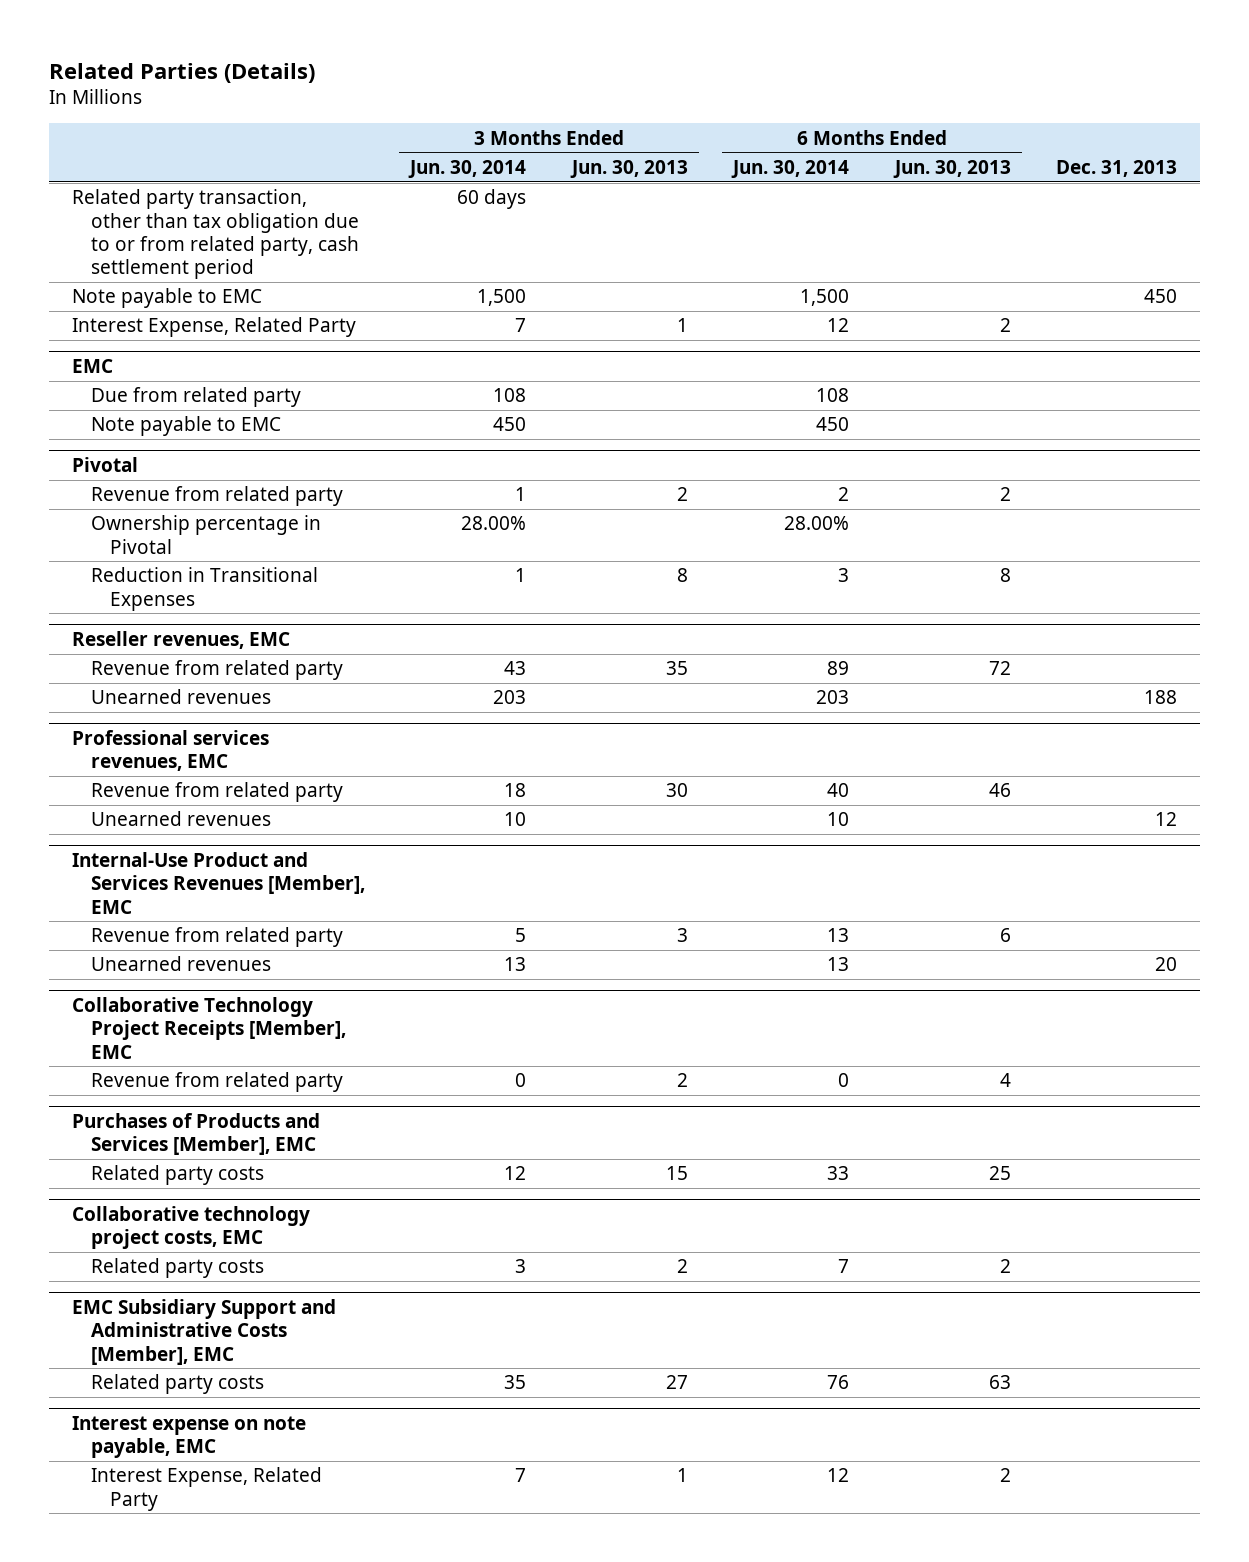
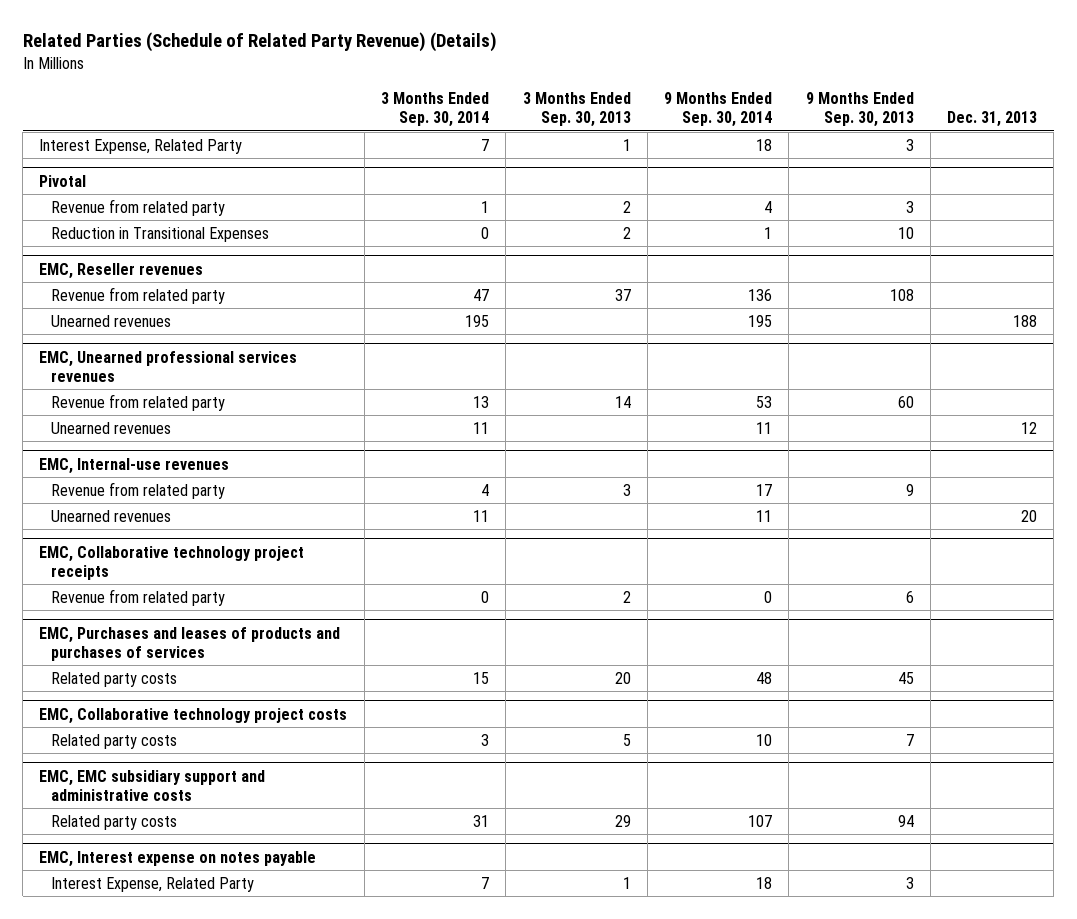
- Related Parties (Details)
+ Related Parties (Schedule of Related Party Revenue) (Details)
- | 3 Months Ended Jun. 30, 2014 | 3 Months Ended Jun. 30, 2013 | 6 Months Ended Jun. 30, 2014 | 6 Months Ended Jun. 30, 2013 | Dec. 31, 2013
+ | 3 Months Ended Sep. 30, 2014 | 3 Months Ended Sep. 30, 2013 | 9 Months Ended Sep. 30, 2014 | 9 Months Ended Sep. 30, 2013 | Dec. 31, 2013
- Related party transaction, other than tax obligation due to or from related party, cash settlement period | 60 days | | | |
- Note payable to EMC | 1,500 | | 1,500 | | 450
- EMC
- Due from related party | 108 | | 108 | |
- Note payable to EMC | 450 | | 450 | |
@ Pivotal
- Ownership percentage in Pivotal | 28.00% | | 28.00% | |
- Reseller revenues, EMC
+ EMC, Reseller revenues
- Professional services revenues, EMC
+ EMC, Unearned professional services revenues
- Internal-Use Product and Services Revenues [Member], EMC
+ EMC, Internal-use revenues
- Collaborative Technology Project Receipts [Member], EMC
+ EMC, Collaborative technology project receipts
- Purchases of Products and Services [Member], EMC
+ EMC, Purchases and leases of products and purchases of services
- Collaborative technology project costs, EMC
+ EMC, Collaborative technology project costs
- EMC Subsidiary Support and Administrative Costs [Member], EMC
+ EMC, EMC subsidiary support and administrative costs
- Interest expense on note payable, EMC
+ EMC, Interest expense on notes payable

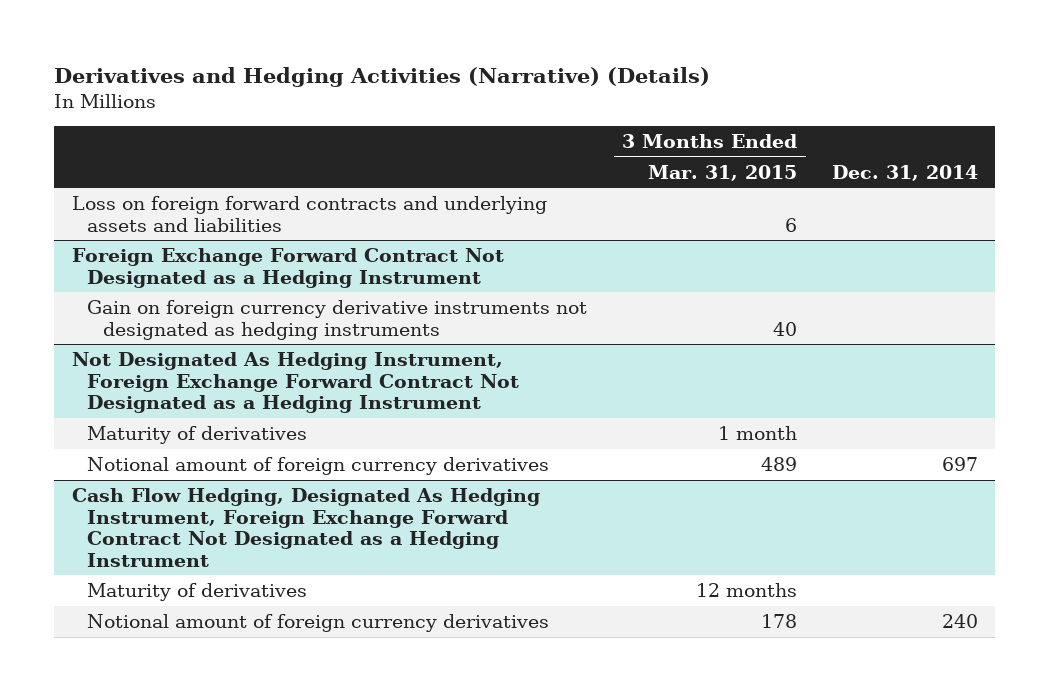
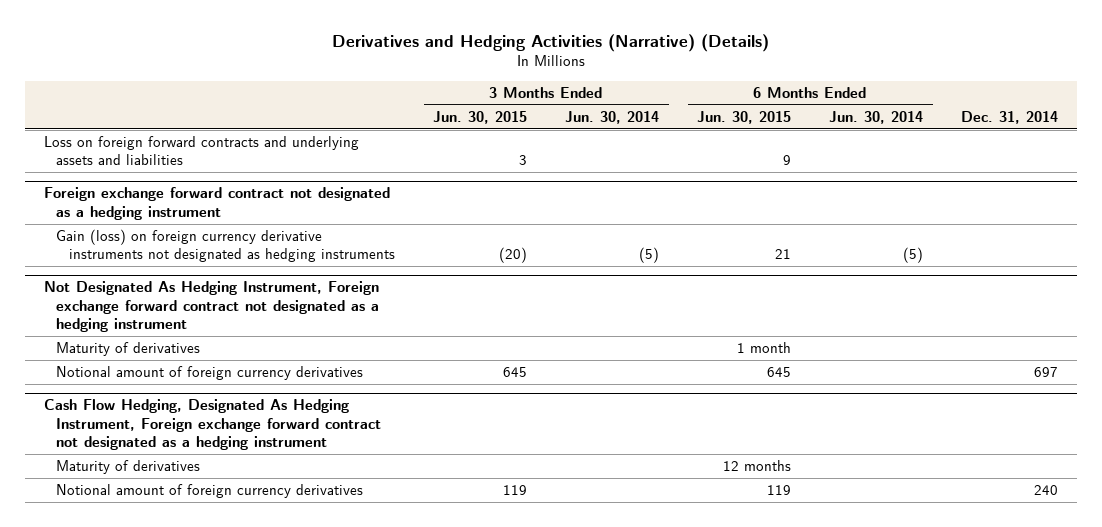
- | 3 Months Ended Mar. 31, 2015 | Dec. 31, 2014
+ | 3 Months Ended Jun. 30, 2015 | 3 Months Ended Jun. 30, 2014 | 6 Months Ended Jun. 30, 2015 | 6 Months Ended Jun. 30, 2014 | Dec. 31, 2014
- Foreign Exchange Forward Contract Not Designated as a Hedging Instrument
- Gain on foreign currency derivative instruments not designated as hedging instruments | 40 |
- Not Designated As Hedging Instrument, Foreign Exchange Forward Contract Not Designated as a Hedging Instrument
+ Foreign exchange forward contract not designated as a hedging instrument
+ Gain (loss) on foreign currency derivative instruments not designated as hedging instruments | (20) | (5) | 21 | (5) |
+ Not Designated As Hedging Instrument, Foreign exchange forward contract not designated as a hedging instrument
- Cash Flow Hedging, Designated As Hedging Instrument, Foreign Exchange Forward Contract Not Designated as a Hedging Instrument
+ Cash Flow Hedging, Designated As Hedging Instrument, Foreign exchange forward contract not designated as a hedging instrument

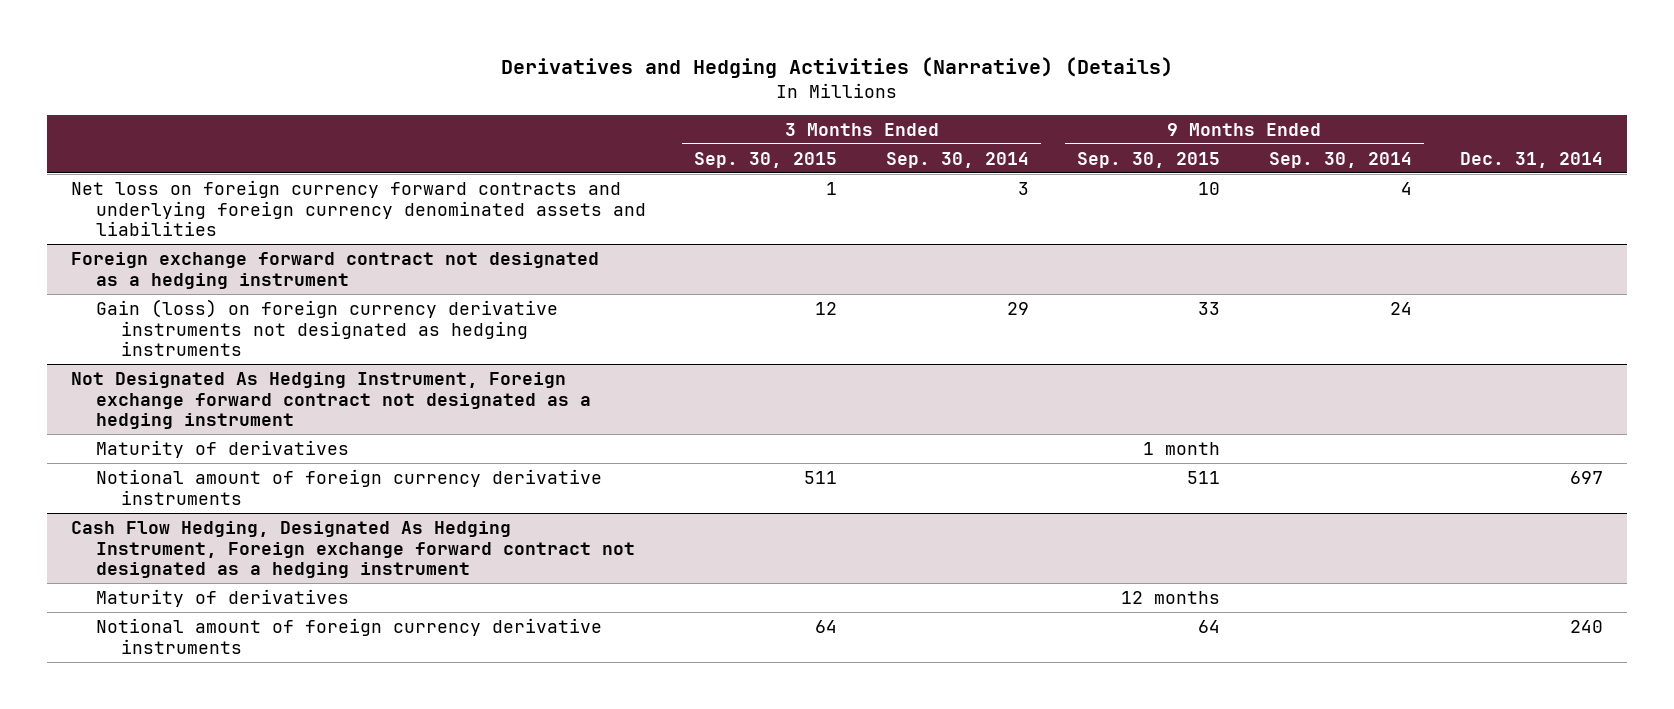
- | 3 Months Ended Jun. 30, 2015 | 3 Months Ended Jun. 30, 2014 | 6 Months Ended Jun. 30, 2015 | 6 Months Ended Jun. 30, 2014 | Dec. 31, 2014
+ | 3 Months Ended Sep. 30, 2015 | 3 Months Ended Sep. 30, 2014 | 9 Months Ended Sep. 30, 2015 | 9 Months Ended Sep. 30, 2014 | Dec. 31, 2014
- Loss on foreign forward contracts and underlying assets and liabilities | 3 | | 9 | |
+ Net loss on foreign currency forward contracts and underlying foreign currency denominated assets and liabilities | 1 | 3 | 10 | 4 |
@ Not Designated As Hedging Instrument, Foreign exchange forward contract not designated as a hedging instrument
- Notional amount of foreign currency derivatives | 645 | | 645 | | 697
+ Notional amount of foreign currency derivative instruments | 511 | | 511 | | 697
@ Cash Flow Hedging, Designated As Hedging Instrument, Foreign exchange forward contract not designated as a hedging instrument
- Notional amount of foreign currency derivatives | 119 | | 119 | | 240
+ Notional amount of foreign currency derivative instruments | 64 | | 64 | | 240

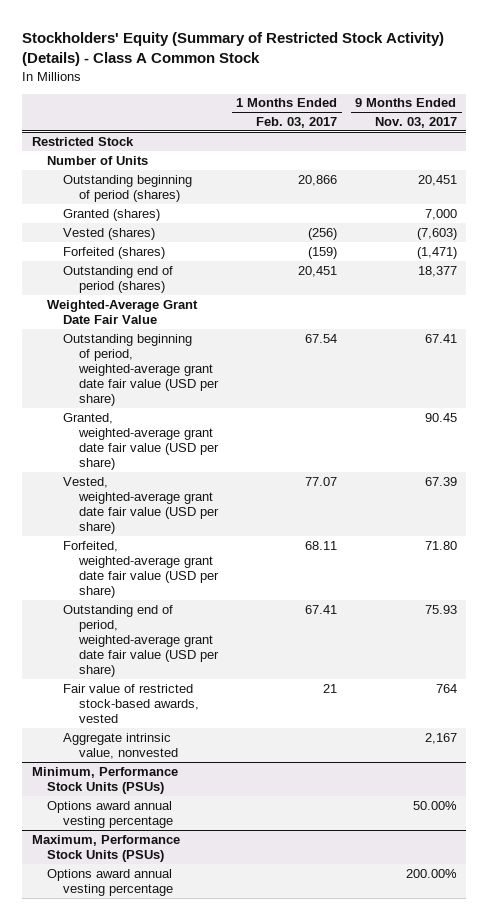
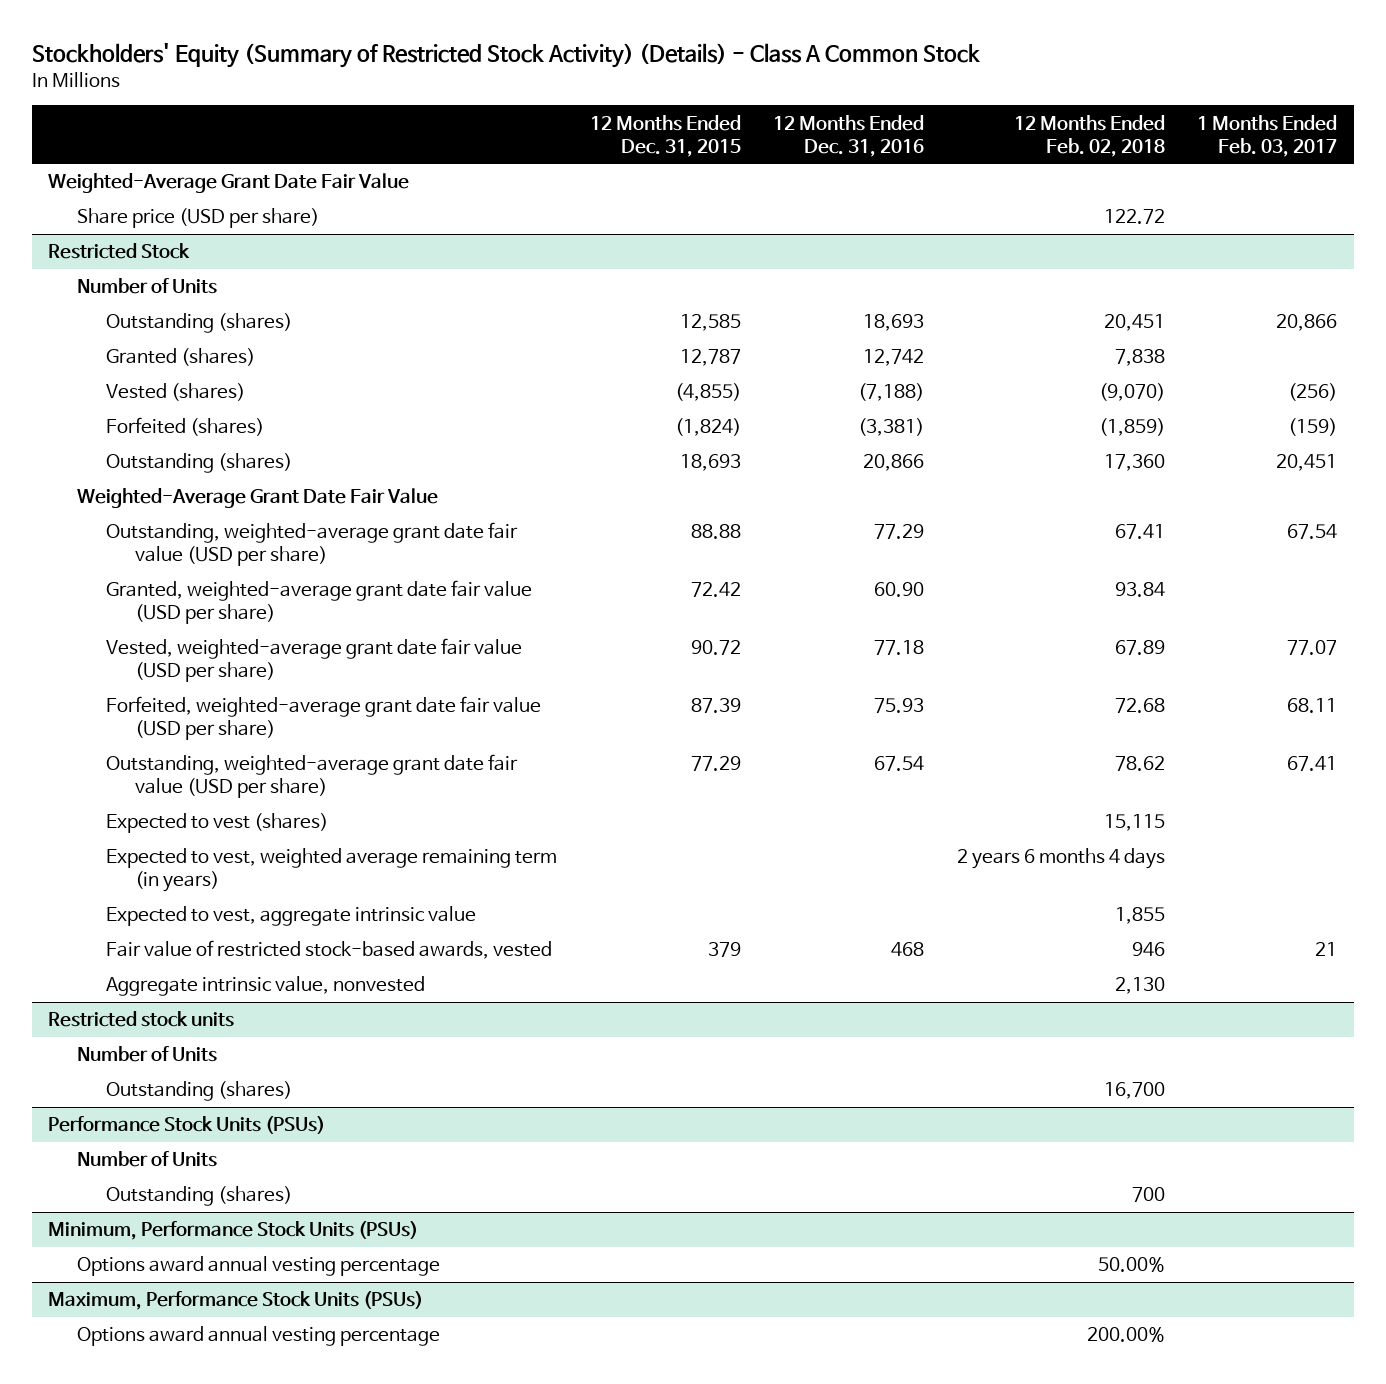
- | 1 Months Ended Feb. 03, 2017 | 9 Months Ended Nov. 03, 2017
+ | 12 Months Ended Dec. 31, 2015 | 12 Months Ended Dec. 31, 2016 | 12 Months Ended Feb. 02, 2018 | 1 Months Ended Feb. 03, 2017
+ Weighted-Average Grant Date Fair Value
+ Share price (USD per share) | | | 122.72 |
@ Restricted Stock
- Outstanding beginning of period (shares) | 20,866 | 20,451
+ Outstanding (shares) | 12,585 | 18,693 | 20,451 | 20,866
- Outstanding end of period (shares) | 20,451 | 18,377
+ Outstanding (shares) | 18,693 | 20,866 | 17,360 | 20,451
- Outstanding beginning of period, weighted-average grant date fair value (USD per share) | 67.54 | 67.41
+ Outstanding, weighted-average grant date fair value (USD per share) | 88.88 | 77.29 | 67.41 | 67.54
- Outstanding end of period, weighted-average grant date fair value (USD per share) | 67.41 | 75.93
+ Outstanding, weighted-average grant date fair value (USD per share) | 77.29 | 67.54 | 78.62 | 67.41
+ Expected to vest (shares) | | | 15,115 |
+ Expected to vest, weighted average remaining term (in years) | | | 2 years 6 months 4 days |
+ Expected to vest, aggregate intrinsic value | | | 1,855 |
+ Restricted stock units
+ Number of Units
+ Outstanding (shares) | | | 16,700 |
+ Performance Stock Units (PSUs)
+ Number of Units
+ Outstanding (shares) | | | 700 |

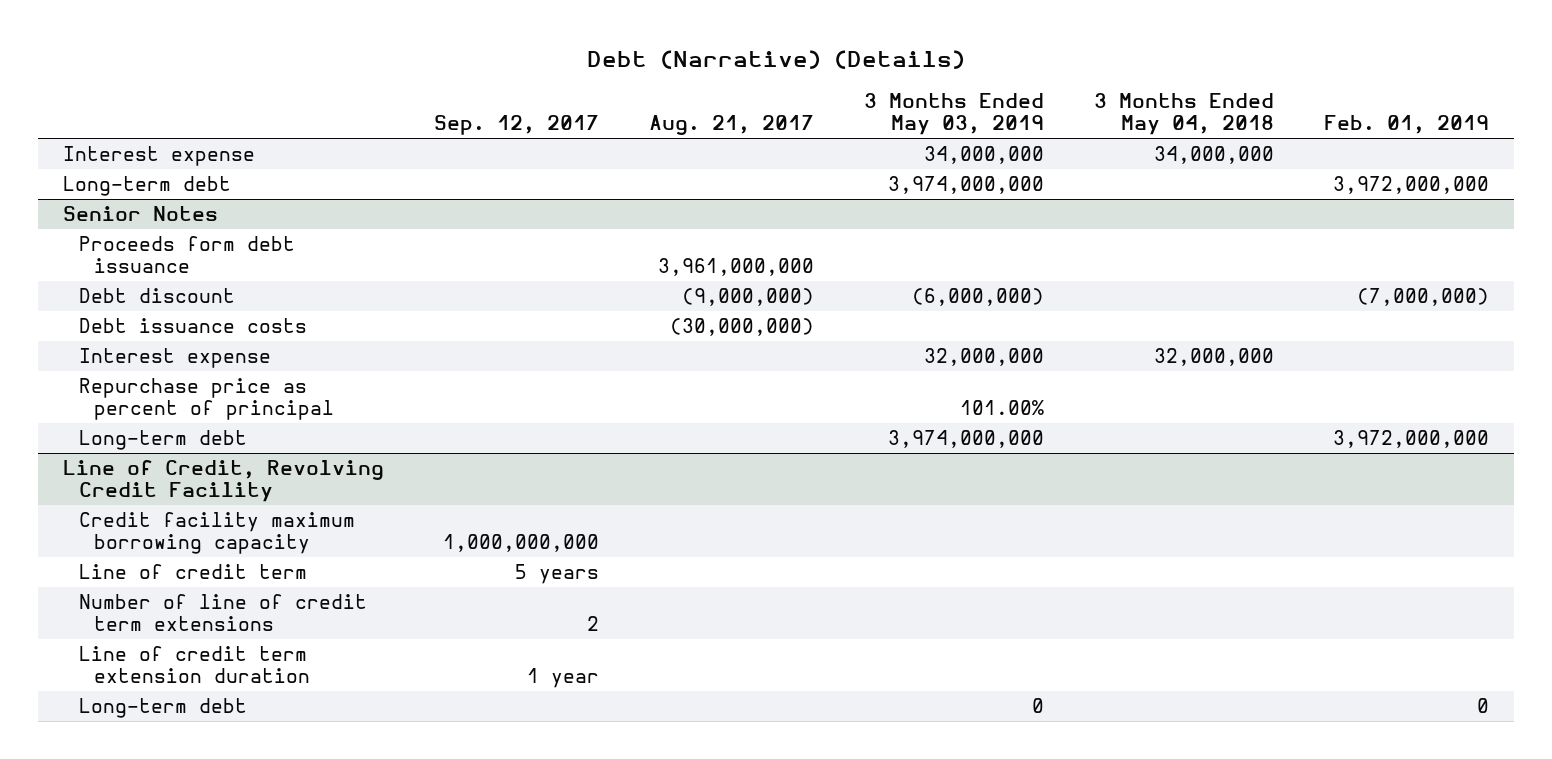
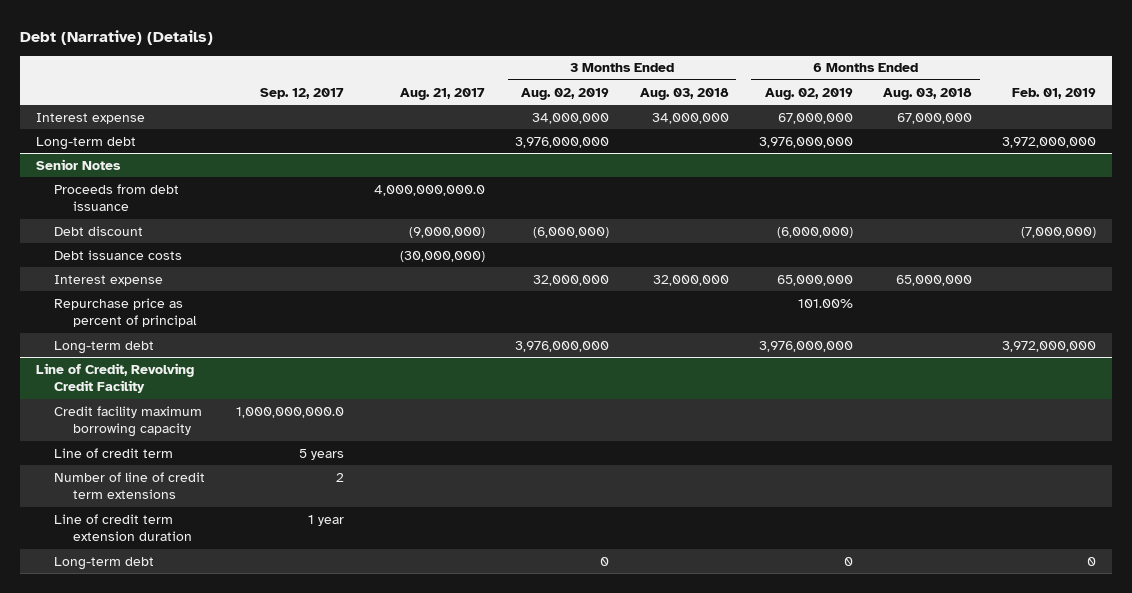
- | Sep. 12, 2017 | Aug. 21, 2017 | 3 Months Ended May 03, 2019 | 3 Months Ended May 04, 2018 | Feb. 01, 2019
+ | Sep. 12, 2017 | Aug. 21, 2017 | 3 Months Ended Aug. 02, 2019 | 3 Months Ended Aug. 03, 2018 | 6 Months Ended Aug. 02, 2019 | 6 Months Ended Aug. 03, 2018 | Feb. 01, 2019
@ Senior Notes
- Proceeds form debt issuance | | 3,961,000,000 | | |
+ Proceeds from debt issuance | | 4,000,000,000.0 | | | | |
@ Line of Credit, Revolving Credit Facility
- Credit facility maximum borrowing capacity | 1,000,000,000 | | | |
+ Credit facility maximum borrowing capacity | 1,000,000,000.0 | | | | | |

